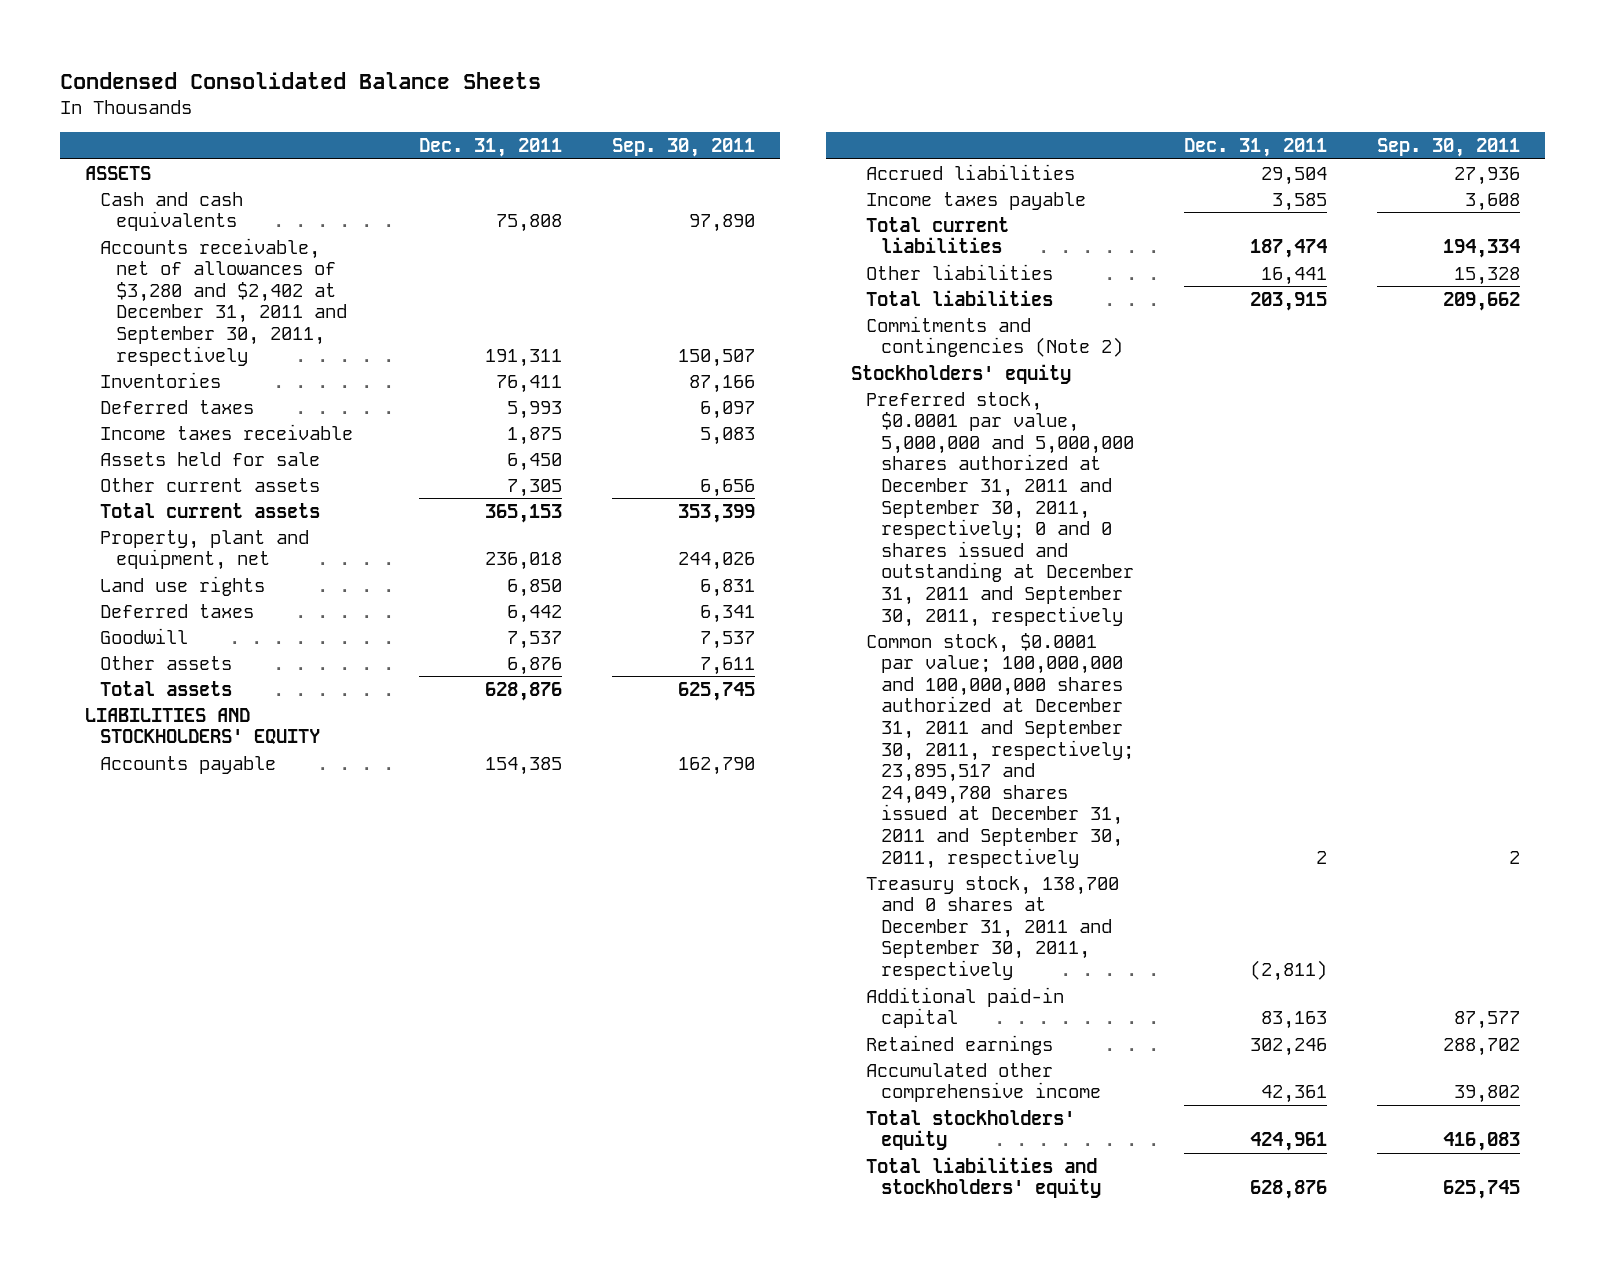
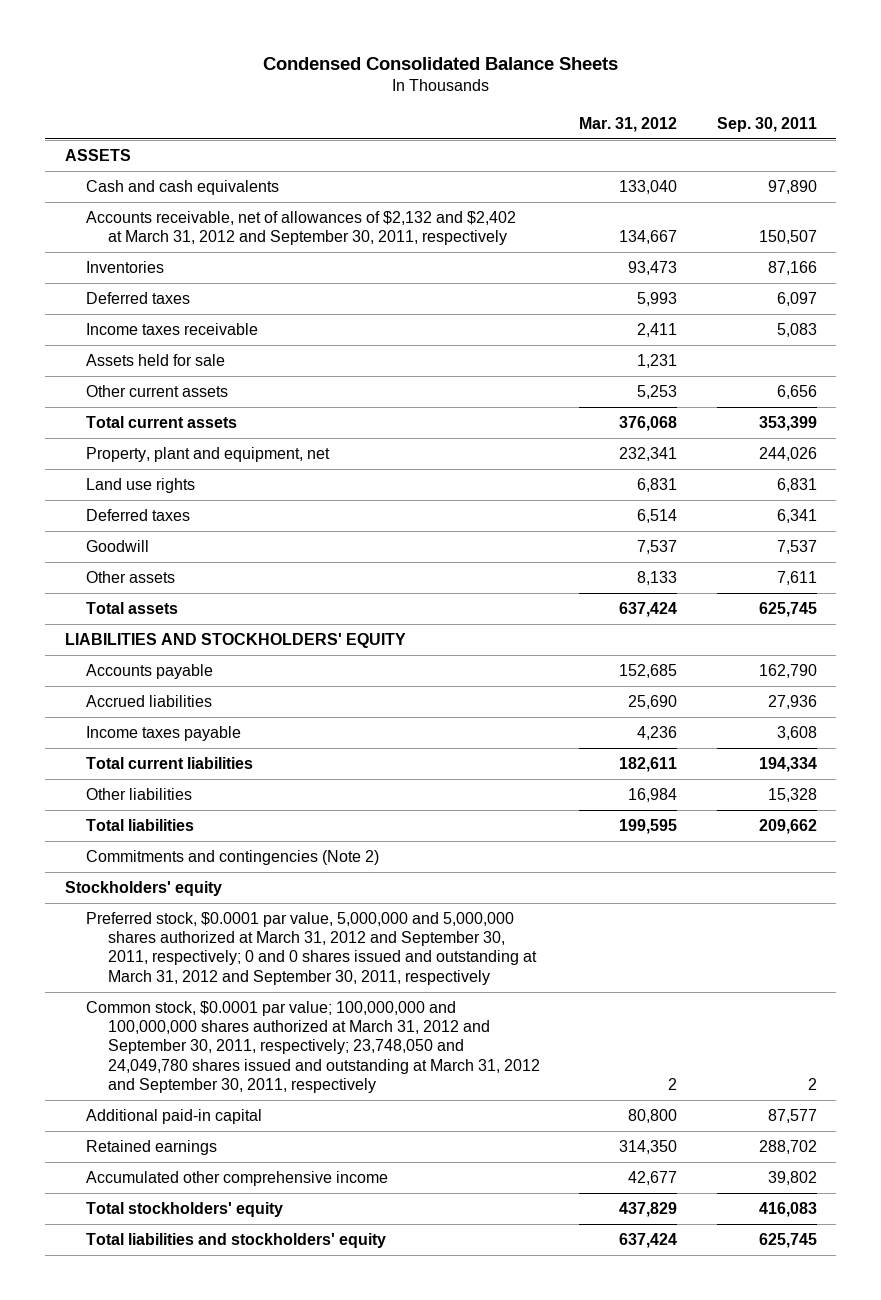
- | Dec. 31, 2011 | Sep. 30, 2011
+ | Mar. 31, 2012 | Sep. 30, 2011
- Accounts receivable, net of allowances of $3,280 and $2,402 at December 31, 2011 and September 30, 2011, respectively | 191,311 | 150,507
+ Accounts receivable, net of allowances of $2,132 and $2,402 at March 31, 2012 and September 30, 2011, respectively | 134,667 | 150,507
- Preferred stock, $0.0001 par value, 5,000,000 and 5,000,000 shares authorized at December 31, 2011 and September 30, 2011, respectively; 0 and 0 shares issued and outstanding at December 31, 2011 and September 30, 2011, respectively
- Common stock, $0.0001 par value; 100,000,000 and 100,000,000 shares authorized at December 31, 2011 and September 30, 2011, respectively; 23,895,517 and 24,049,780 shares issued at December 31, 2011 and September 30, 2011, respectively | 2 | 2
- Treasury stock, 138,700 and 0 shares at December 31, 2011 and September 30, 2011, respectively | (2,811) |
+ Preferred stock, $0.0001 par value, 5,000,000 and 5,000,000 shares authorized at March 31, 2012 and September 30, 2011, respectively; 0 and 0 shares issued and outstanding at March 31, 2012 and September 30, 2011, respectively
+ Common stock, $0.0001 par value; 100,000,000 and 100,000,000 shares authorized at March 31, 2012 and September 30, 2011, respectively; 23,748,050 and 24,049,780 shares issued and outstanding at March 31, 2012 and September 30, 2011, respectively | 2 | 2

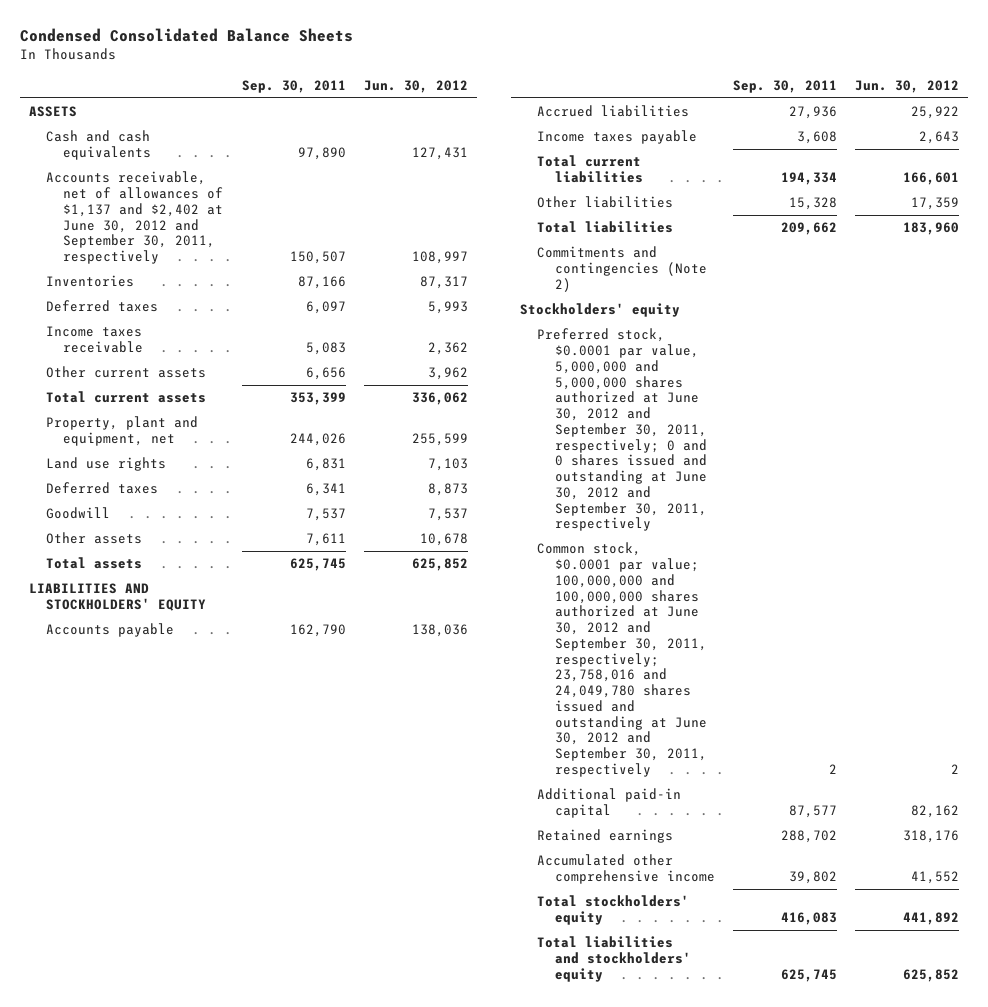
- | Mar. 31, 2012 | Sep. 30, 2011
+ | Sep. 30, 2011 | Jun. 30, 2012
- Accounts receivable, net of allowances of $2,132 and $2,402 at March 31, 2012 and September 30, 2011, respectively | 134,667 | 150,507
+ Accounts receivable, net of allowances of $1,137 and $2,402 at June 30, 2012 and September 30, 2011, respectively | 150,507 | 108,997
- Assets held for sale | 1,231 |
- Preferred stock, $0.0001 par value, 5,000,000 and 5,000,000 shares authorized at March 31, 2012 and September 30, 2011, respectively; 0 and 0 shares issued and outstanding at March 31, 2012 and September 30, 2011, respectively
- Common stock, $0.0001 par value; 100,000,000 and 100,000,000 shares authorized at March 31, 2012 and September 30, 2011, respectively; 23,748,050 and 24,049,780 shares issued and outstanding at March 31, 2012 and September 30, 2011, respectively | 2 | 2
+ Preferred stock, $0.0001 par value, 5,000,000 and 5,000,000 shares authorized at June 30, 2012 and September 30, 2011, respectively; 0 and 0 shares issued and outstanding at June 30, 2012 and September 30, 2011, respectively
+ Common stock, $0.0001 par value; 100,000,000 and 100,000,000 shares authorized at June 30, 2012 and September 30, 2011, respectively; 23,758,016 and 24,049,780 shares issued and outstanding at June 30, 2012 and September 30, 2011, respectively | 2 | 2

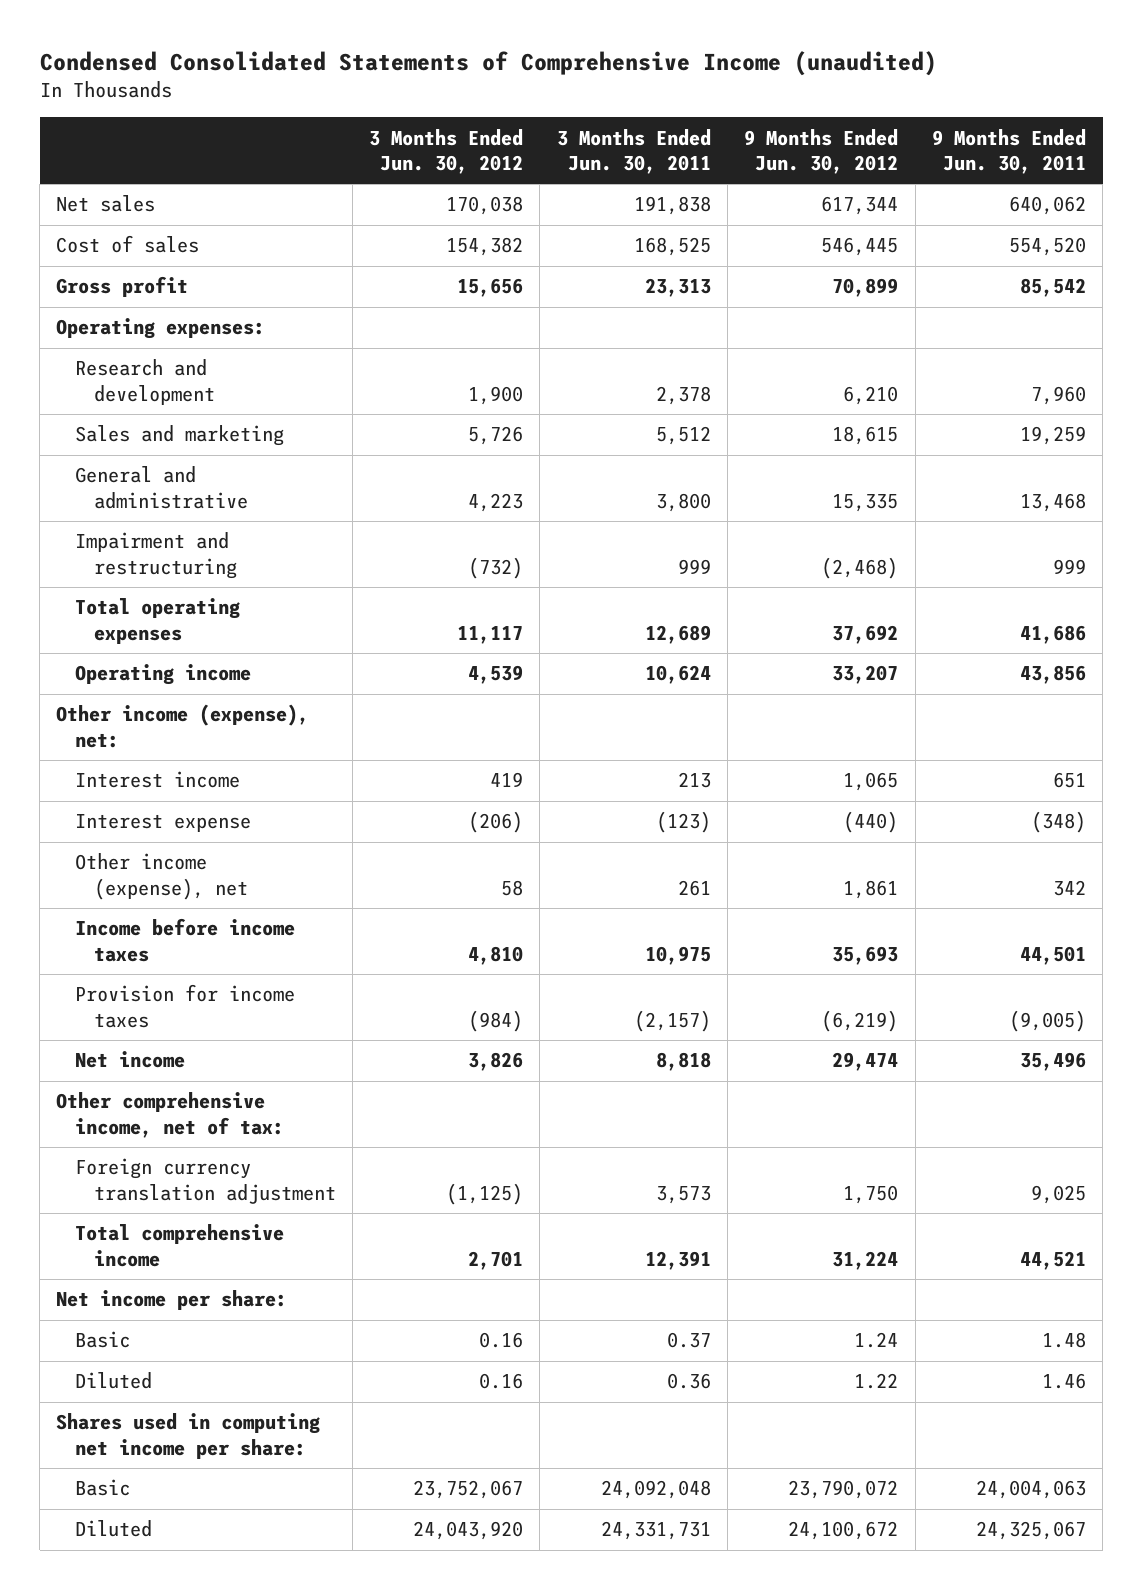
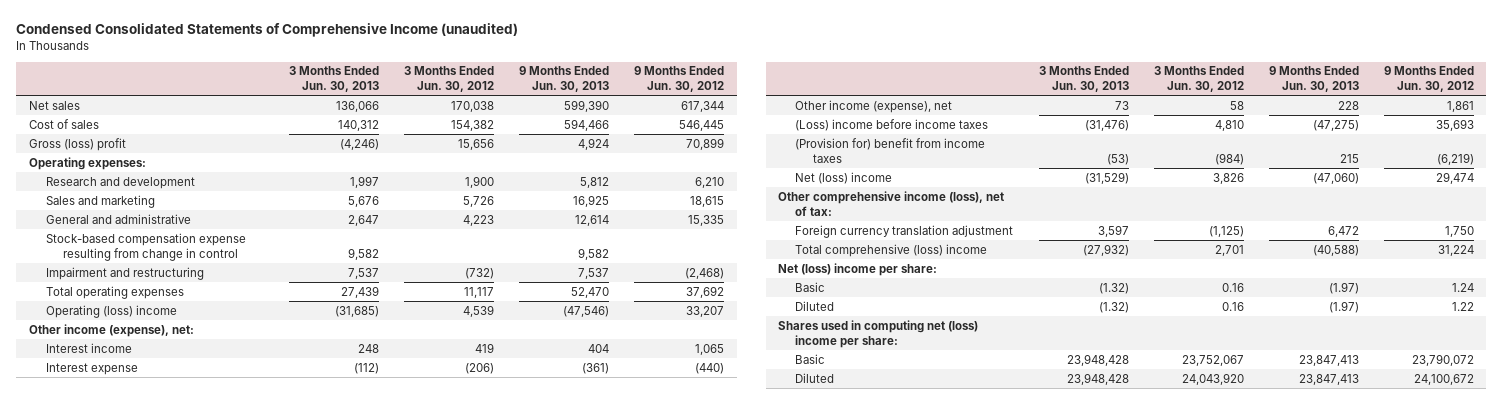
- | 3 Months Ended Jun. 30, 2012 | 3 Months Ended Jun. 30, 2011 | 9 Months Ended Jun. 30, 2012 | 9 Months Ended Jun. 30, 2011
+ | 3 Months Ended Jun. 30, 2013 | 3 Months Ended Jun. 30, 2012 | 9 Months Ended Jun. 30, 2013 | 9 Months Ended Jun. 30, 2012
- Gross profit | 15,656 | 23,313 | 70,899 | 85,542
+ Gross (loss) profit | (4,246) | 15,656 | 4,924 | 70,899
+ Stock-based compensation expense resulting from change in control | 9,582 | | 9,582 |
- Operating income | 4,539 | 10,624 | 33,207 | 43,856
+ Operating (loss) income | (31,685) | 4,539 | (47,546) | 33,207
- Income before income taxes | 4,810 | 10,975 | 35,693 | 44,501
- Provision for income taxes | (984) | (2,157) | (6,219) | (9,005)
- Net income | 3,826 | 8,818 | 29,474 | 35,496
- Other comprehensive income, net of tax:
+ (Loss) income before income taxes | (31,476) | 4,810 | (47,275) | 35,693
+ (Provision for) benefit from income taxes | (53) | (984) | 215 | (6,219)
+ Net (loss) income | (31,529) | 3,826 | (47,060) | 29,474
+ Other comprehensive income (loss), net of tax:
- Total comprehensive income | 2,701 | 12,391 | 31,224 | 44,521
- Net income per share:
+ Total comprehensive (loss) income | (27,932) | 2,701 | (40,588) | 31,224
+ Net (loss) income per share:
- Shares used in computing net income per share:
+ Shares used in computing net (loss) income per share:

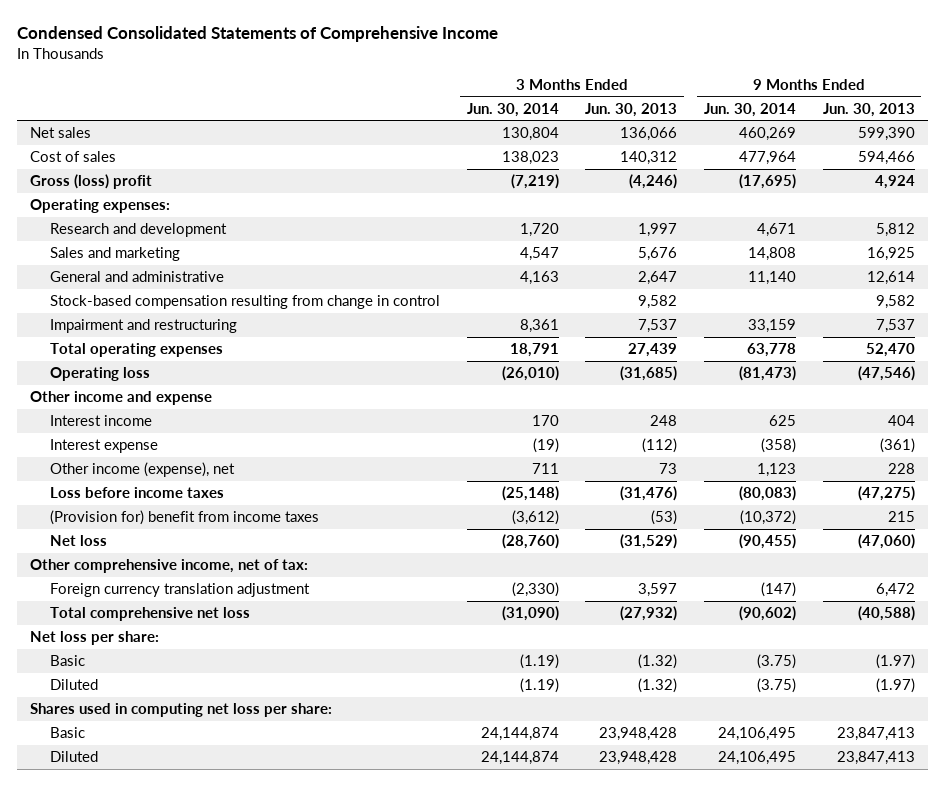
- Condensed Consolidated Statements of Comprehensive Income (unaudited)
+ Condensed Consolidated Statements of Comprehensive Income
- | 3 Months Ended Jun. 30, 2013 | 3 Months Ended Jun. 30, 2012 | 9 Months Ended Jun. 30, 2013 | 9 Months Ended Jun. 30, 2012
+ | 3 Months Ended Jun. 30, 2014 | 3 Months Ended Jun. 30, 2013 | 9 Months Ended Jun. 30, 2014 | 9 Months Ended Jun. 30, 2013
- Stock-based compensation expense resulting from change in control | 9,582 | | 9,582 |
+ Stock-based compensation resulting from change in control | | 9,582 | | 9,582
- Operating (loss) income | (31,685) | 4,539 | (47,546) | 33,207
- Other income (expense), net:
+ Operating loss | (26,010) | (31,685) | (81,473) | (47,546)
+ Other income and expense
- (Loss) income before income taxes | (31,476) | 4,810 | (47,275) | 35,693
+ Loss before income taxes | (25,148) | (31,476) | (80,083) | (47,275)
- Net (loss) income | (31,529) | 3,826 | (47,060) | 29,474
- Other comprehensive income (loss), net of tax:
+ Net loss | (28,760) | (31,529) | (90,455) | (47,060)
+ Other comprehensive income, net of tax:
- Total comprehensive (loss) income | (27,932) | 2,701 | (40,588) | 31,224
- Net (loss) income per share:
+ Total comprehensive net loss | (31,090) | (27,932) | (90,602) | (40,588)
+ Net loss per share:
- Shares used in computing net (loss) income per share:
+ Shares used in computing net loss per share:

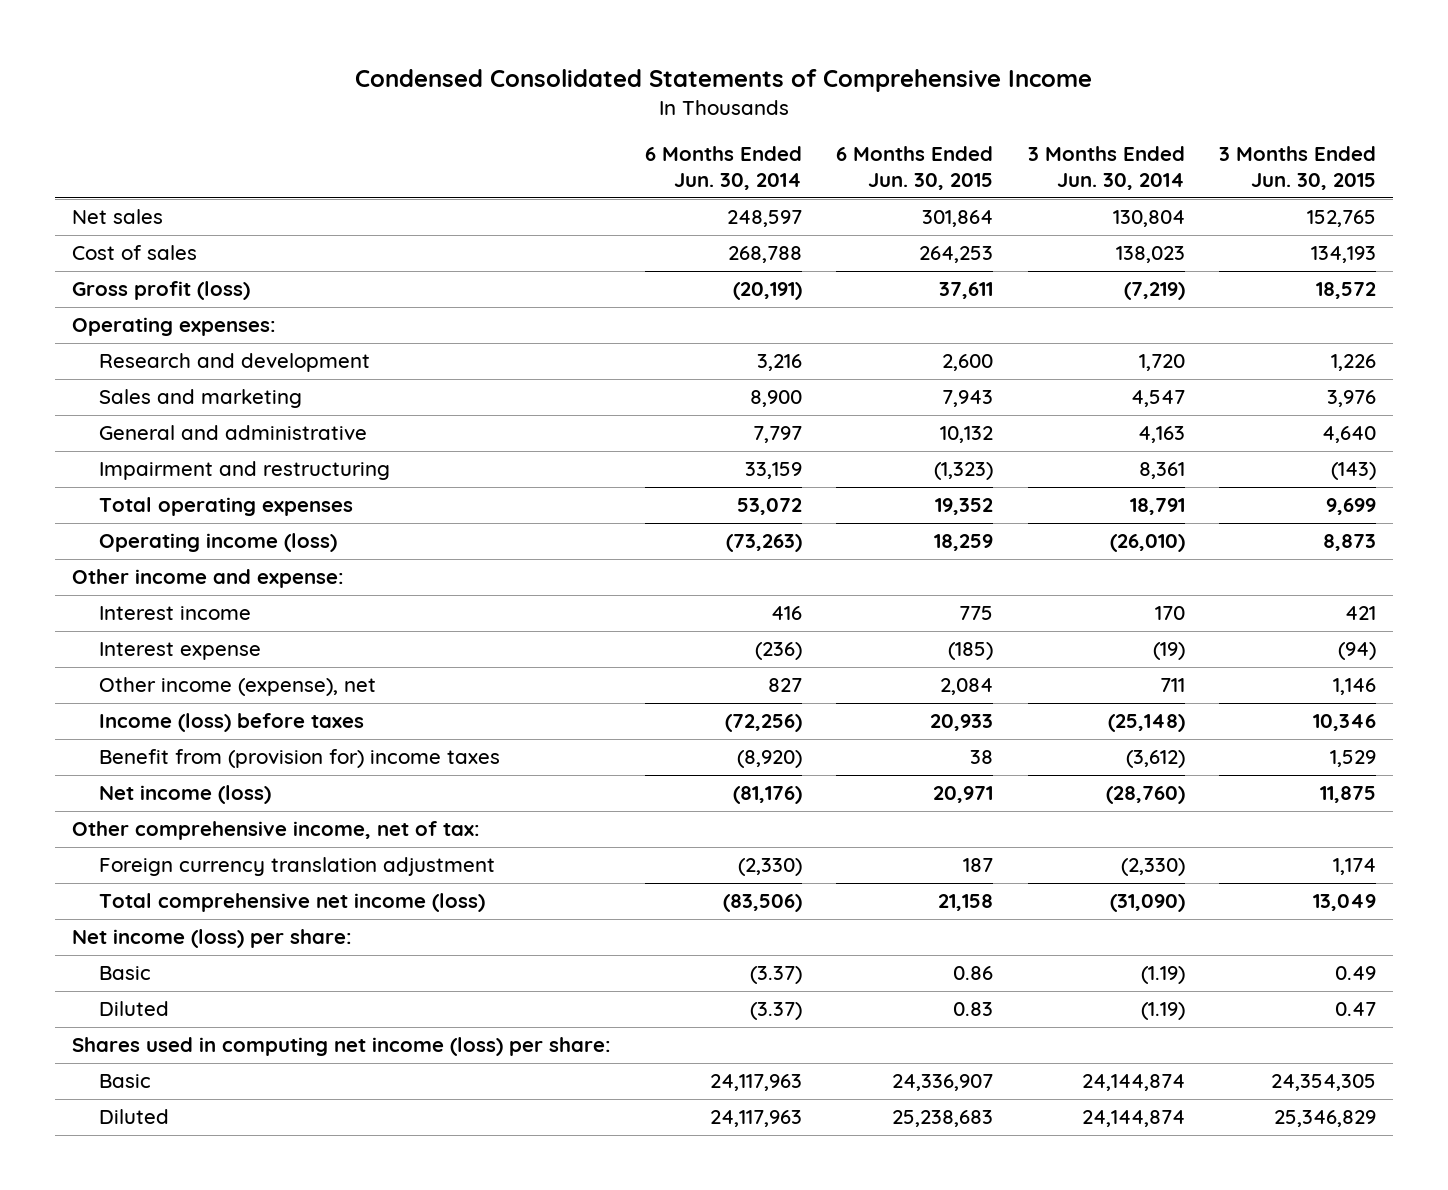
- | 3 Months Ended Jun. 30, 2014 | 3 Months Ended Jun. 30, 2013 | 9 Months Ended Jun. 30, 2014 | 9 Months Ended Jun. 30, 2013
+ | 6 Months Ended Jun. 30, 2014 | 6 Months Ended Jun. 30, 2015 | 3 Months Ended Jun. 30, 2014 | 3 Months Ended Jun. 30, 2015
- Gross (loss) profit | (7,219) | (4,246) | (17,695) | 4,924
+ Gross profit (loss) | (20,191) | 37,611 | (7,219) | 18,572
- Stock-based compensation resulting from change in control | | 9,582 | | 9,582
- Operating loss | (26,010) | (31,685) | (81,473) | (47,546)
- Other income and expense
+ Operating income (loss) | (73,263) | 18,259 | (26,010) | 8,873
+ Other income and expense:
- Loss before income taxes | (25,148) | (31,476) | (80,083) | (47,275)
- (Provision for) benefit from income taxes | (3,612) | (53) | (10,372) | 215
- Net loss | (28,760) | (31,529) | (90,455) | (47,060)
+ Income (loss) before taxes | (72,256) | 20,933 | (25,148) | 10,346
+ Benefit from (provision for) income taxes | (8,920) | 38 | (3,612) | 1,529
+ Net income (loss) | (81,176) | 20,971 | (28,760) | 11,875
- Total comprehensive net loss | (31,090) | (27,932) | (90,602) | (40,588)
- Net loss per share:
+ Total comprehensive net income (loss) | (83,506) | 21,158 | (31,090) | 13,049
+ Net income (loss) per share:
- Shares used in computing net loss per share:
+ Shares used in computing net income (loss) per share:

